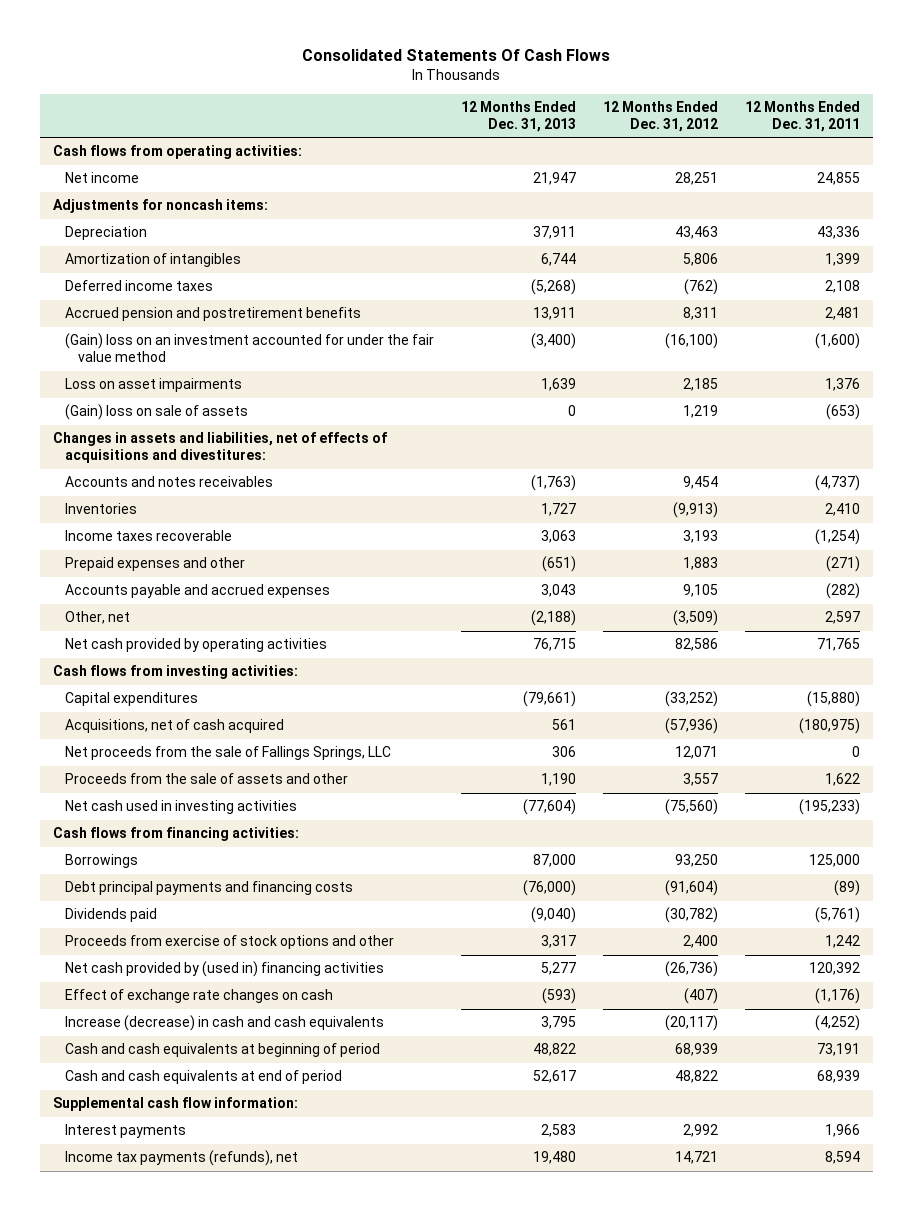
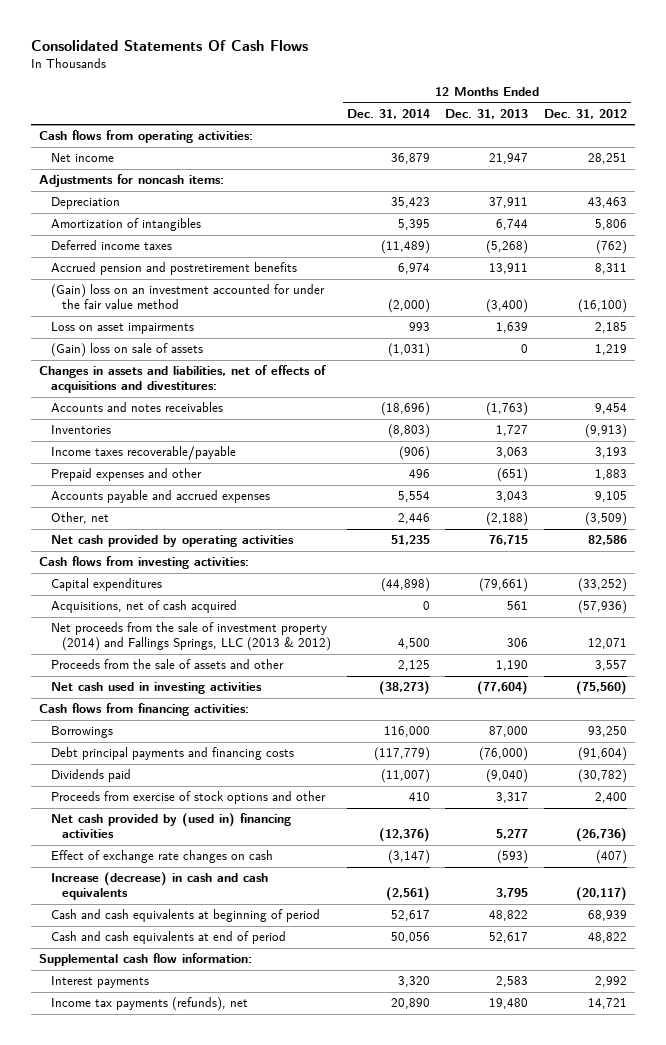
- | 12 Months Ended Dec. 31, 2013 | 12 Months Ended Dec. 31, 2012 | 12 Months Ended Dec. 31, 2011
+ | 12 Months Ended Dec. 31, 2014 | 12 Months Ended Dec. 31, 2013 | 12 Months Ended Dec. 31, 2012
- Income taxes recoverable | 3,063 | 3,193 | (1,254)
+ Income taxes recoverable/payable | (906) | 3,063 | 3,193
- Net proceeds from the sale of Fallings Springs, LLC | 306 | 12,071 | 0
+ Net proceeds from the sale of investment property (2014) and Fallings Springs, LLC (2013 & 2012) | 4,500 | 306 | 12,071

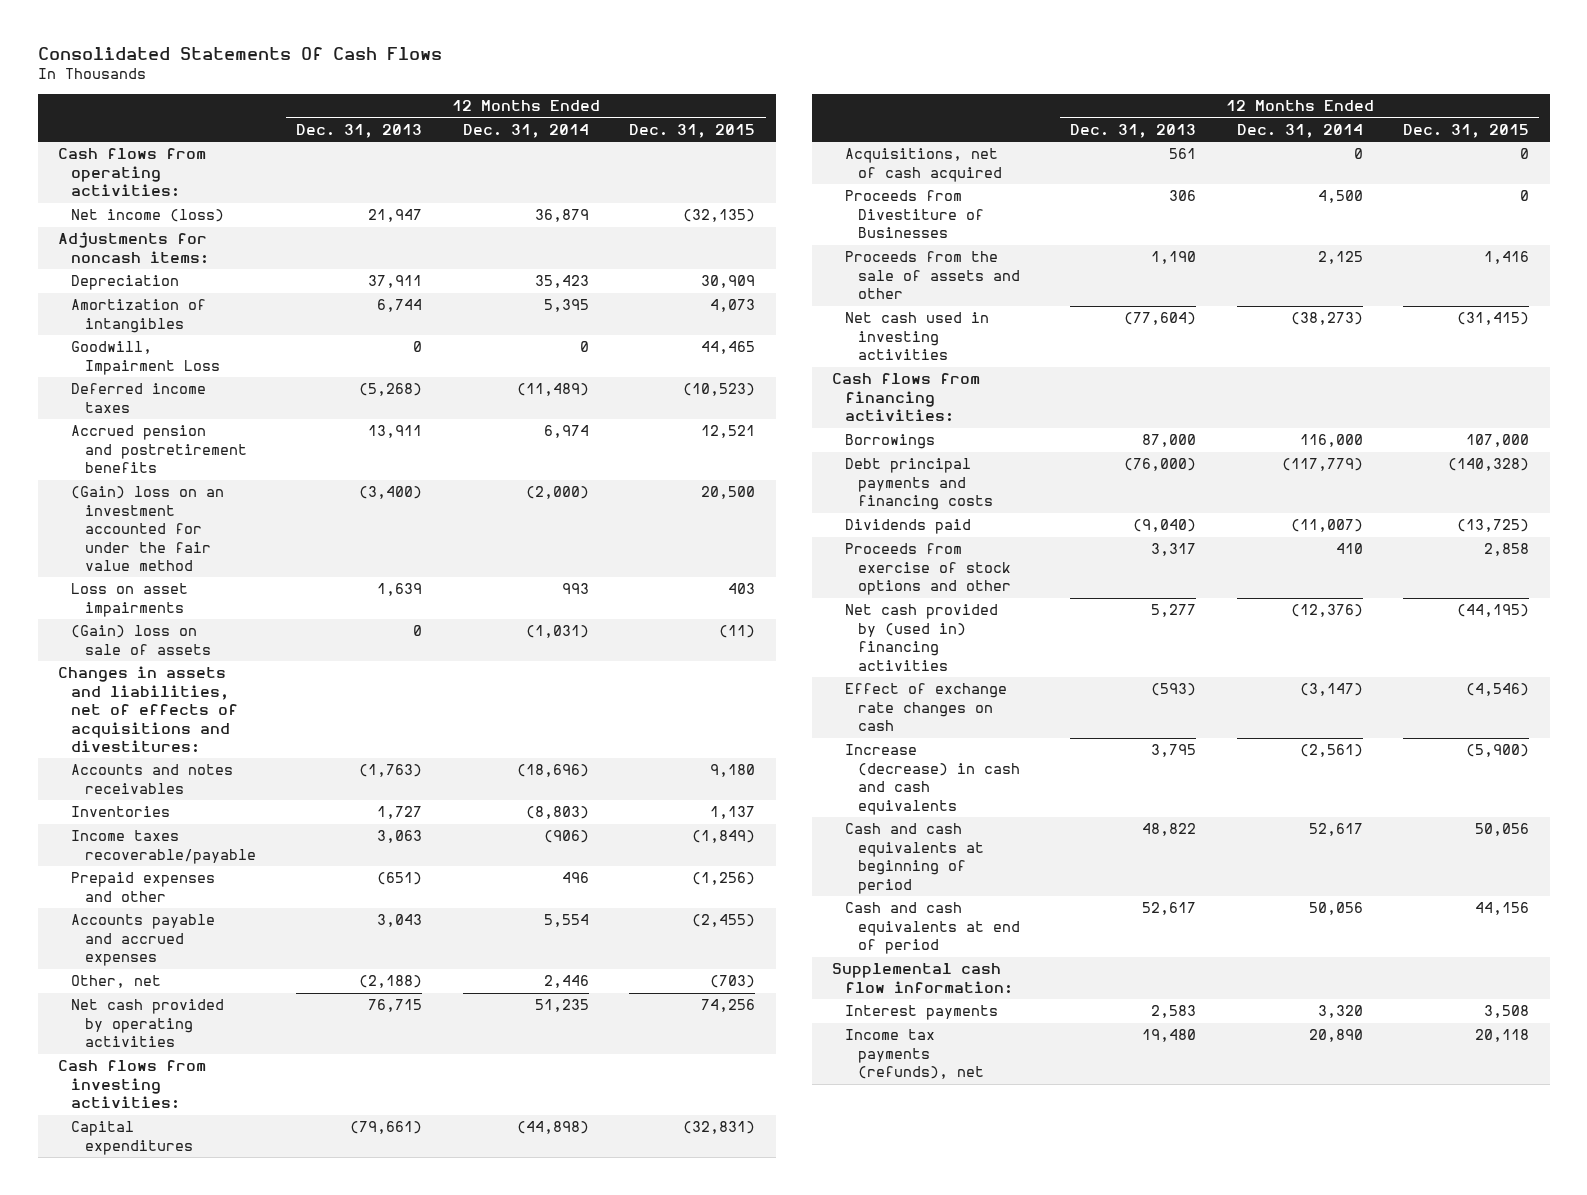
- | 12 Months Ended Dec. 31, 2014 | 12 Months Ended Dec. 31, 2013 | 12 Months Ended Dec. 31, 2012
+ | 12 Months Ended Dec. 31, 2013 | 12 Months Ended Dec. 31, 2014 | 12 Months Ended Dec. 31, 2015
- Net income | 36,879 | 21,947 | 28,251
+ Net income (loss) | 21,947 | 36,879 | (32,135)
+ Goodwill, Impairment Loss | 0 | 0 | 44,465
- Net proceeds from the sale of investment property (2014) and Fallings Springs, LLC (2013 & 2012) | 4,500 | 306 | 12,071
+ Proceeds from Divestiture of Businesses | 306 | 4,500 | 0

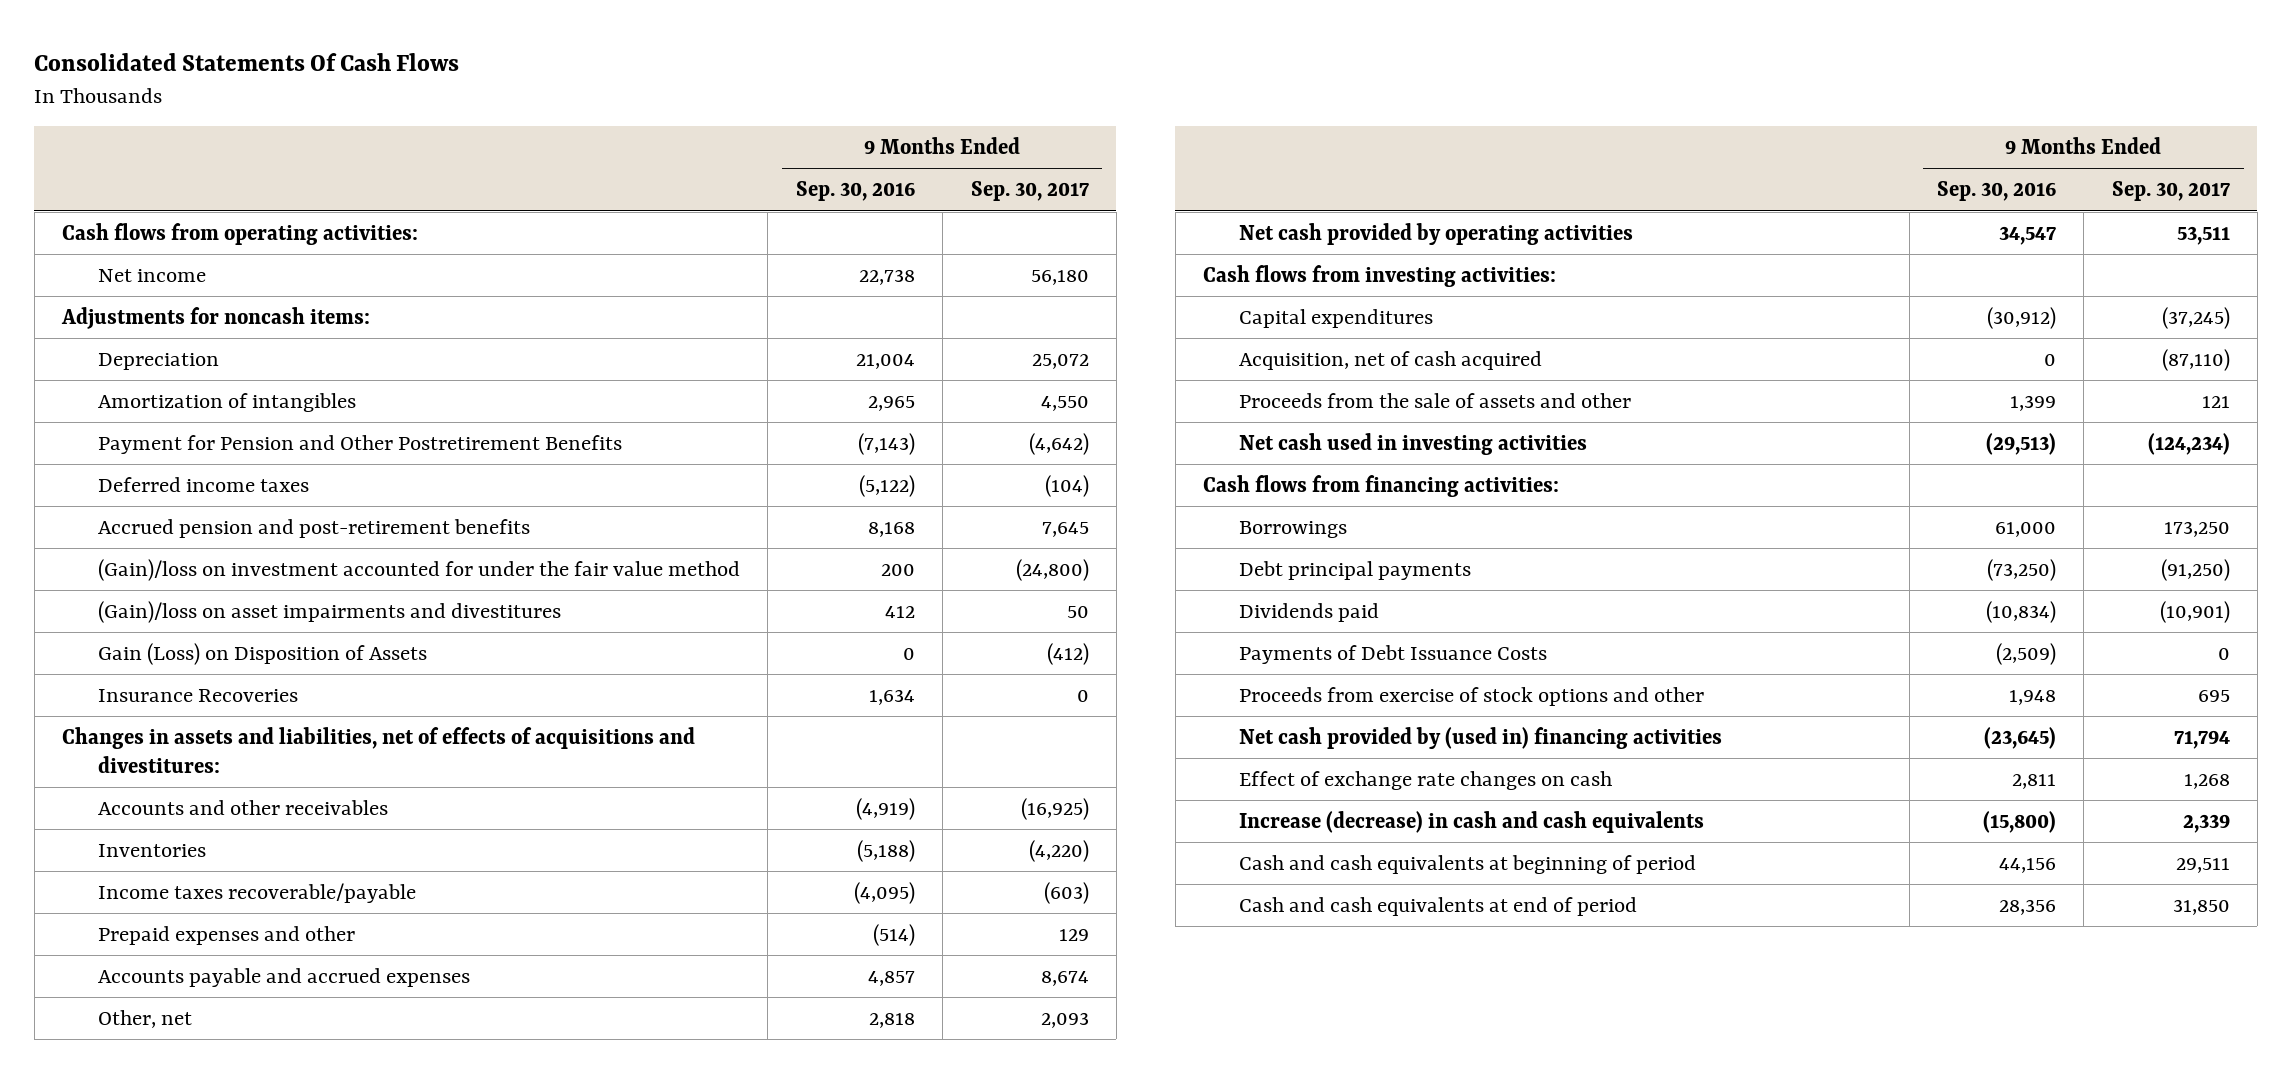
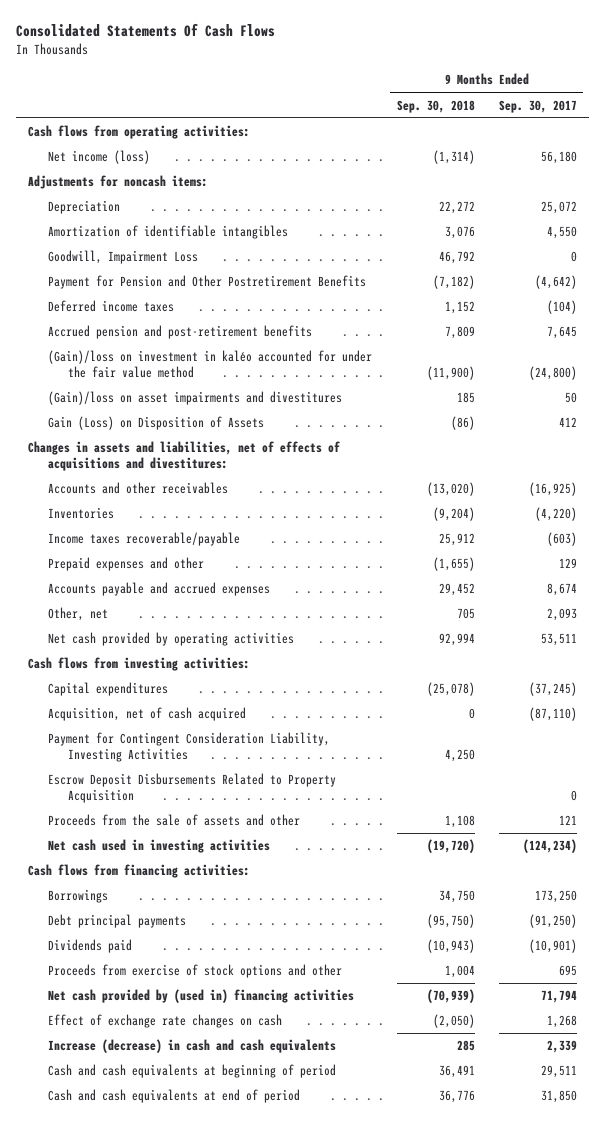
- | 9 Months Ended Sep. 30, 2016 | 9 Months Ended Sep. 30, 2017
+ | 9 Months Ended Sep. 30, 2018 | 9 Months Ended Sep. 30, 2017
- Net income | 22,738 | 56,180
+ Net income (loss) | (1,314) | 56,180
- Amortization of intangibles | 2,965 | 4,550
+ Amortization of identifiable intangibles | 3,076 | 4,550
+ Goodwill, Impairment Loss | 46,792 | 0
- (Gain)/loss on investment accounted for under the fair value method | 200 | (24,800)
+ (Gain)/loss on investment in kaléo accounted for under the fair value method | (11,900) | (24,800)
- Gain (Loss) on Disposition of Assets | 0 | (412)
- Insurance Recoveries | 1,634 | 0
+ Gain (Loss) on Disposition of Assets | (86) | 412
+ Payment for Contingent Consideration Liability, Investing Activities | 4,250 |
+ Escrow Deposit Disbursements Related to Property Acquisition | | 0
- Payments of Debt Issuance Costs | (2,509) | 0

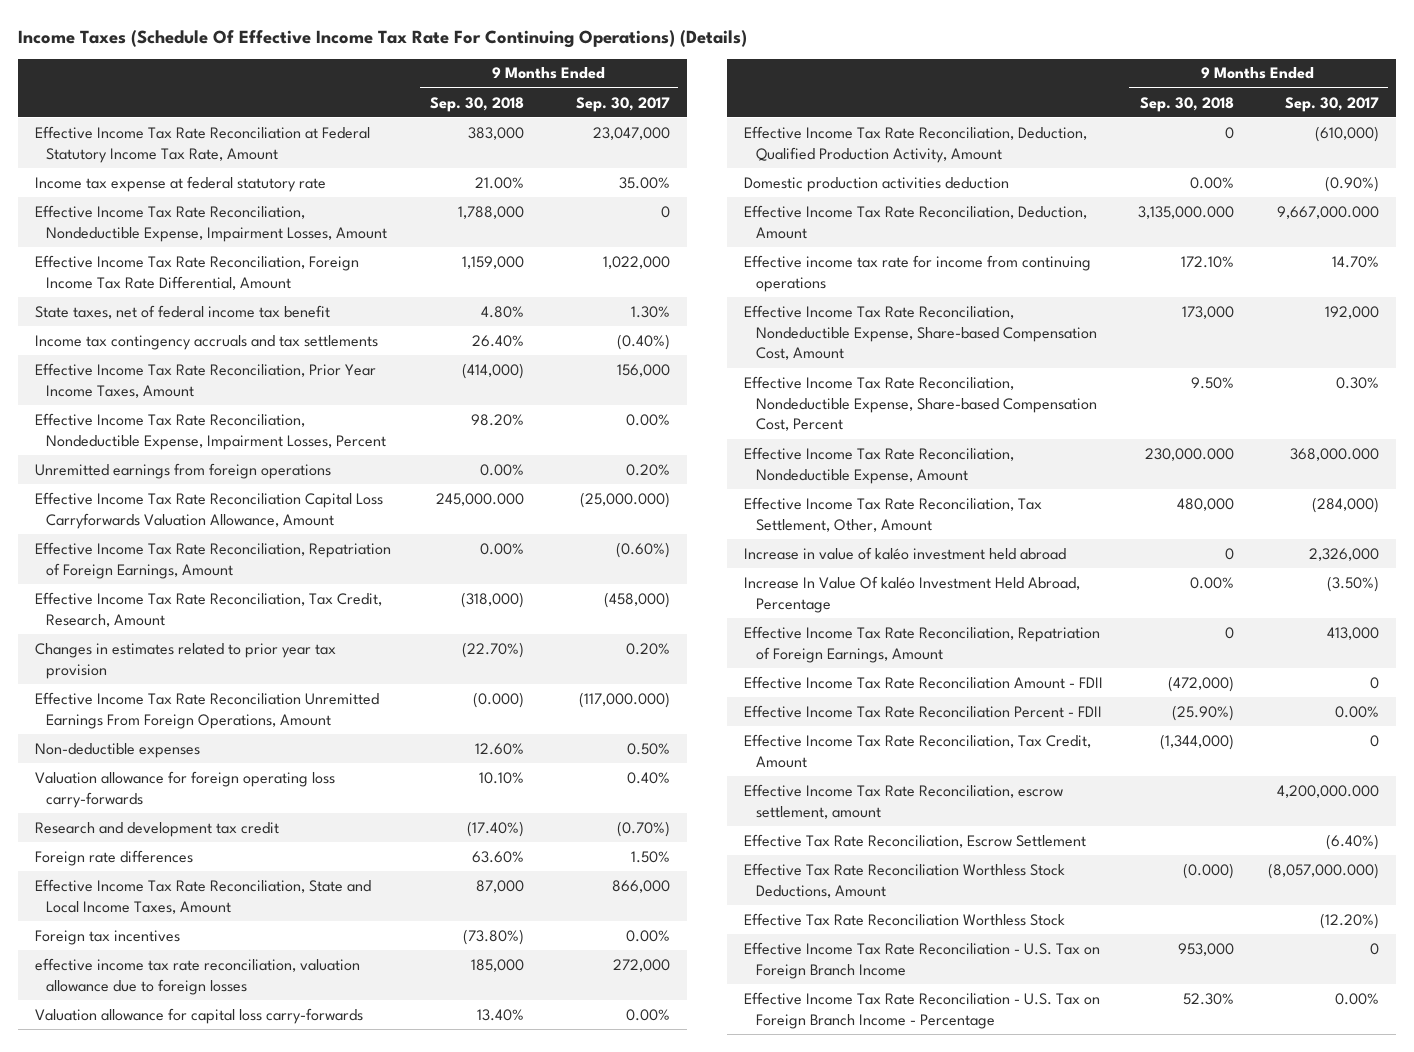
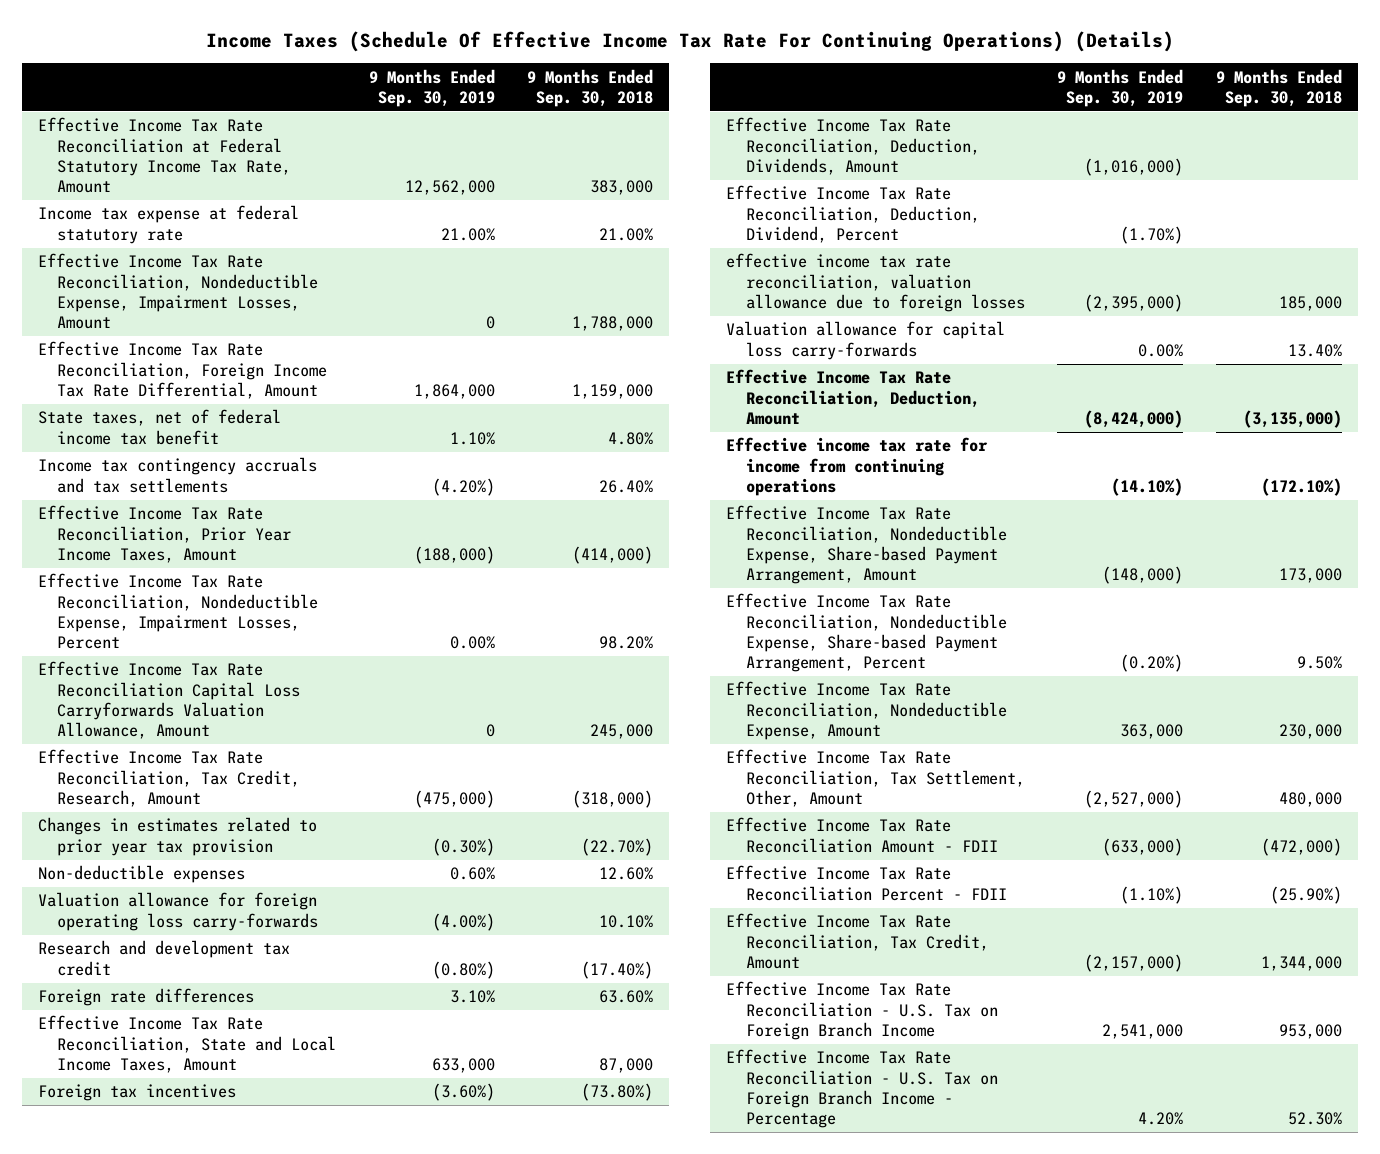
- | 9 Months Ended Sep. 30, 2018 | 9 Months Ended Sep. 30, 2017
+ | 9 Months Ended Sep. 30, 2019 | 9 Months Ended Sep. 30, 2018
- Unremitted earnings from foreign operations | 0.00% | 0.20%
- Effective Income Tax Rate Reconciliation Capital Loss Carryforwards Valuation Allowance, Amount | 245,000.000 | (25,000.000)
- Effective Income Tax Rate Reconciliation, Repatriation of Foreign Earnings, Amount | 0.00% | (0.60%)
+ Effective Income Tax Rate Reconciliation Capital Loss Carryforwards Valuation Allowance, Amount | 0 | 245,000
- Effective Income Tax Rate Reconciliation Unremitted Earnings From Foreign Operations, Amount | (0.000) | (117,000.000)
+ Effective Income Tax Rate Reconciliation, Deduction, Dividends, Amount | (1,016,000) |
+ Effective Income Tax Rate Reconciliation, Deduction, Dividend, Percent | (1.70%) |
- Effective Income Tax Rate Reconciliation, Deduction, Qualified Production Activity, Amount | 0 | (610,000)
- Domestic production activities deduction | 0.00% | (0.90%)
- Effective Income Tax Rate Reconciliation, Deduction, Amount | 3,135,000.000 | 9,667,000.000
- Effective income tax rate for income from continuing operations | 172.10% | 14.70%
- Effective Income Tax Rate Reconciliation, Nondeductible Expense, Share-based Compensation Cost, Amount | 173,000 | 192,000
- Effective Income Tax Rate Reconciliation, Nondeductible Expense, Share-based Compensation Cost, Percent | 9.50% | 0.30%
- Effective Income Tax Rate Reconciliation, Nondeductible Expense, Amount | 230,000.000 | 368,000.000
+ Effective Income Tax Rate Reconciliation, Deduction, Amount | (8,424,000) | (3,135,000)
+ Effective income tax rate for income from continuing operations | (14.10%) | (172.10%)
+ Effective Income Tax Rate Reconciliation, Nondeductible Expense, Share-based Payment Arrangement, Amount | (148,000) | 173,000
+ Effective Income Tax Rate Reconciliation, Nondeductible Expense, Share-based Payment Arrangement, Percent | (0.20%) | 9.50%
+ Effective Income Tax Rate Reconciliation, Nondeductible Expense, Amount | 363,000 | 230,000
- Increase in value of kaléo investment held abroad | 0 | 2,326,000
- Increase In Value Of kaléo Investment Held Abroad, Percentage | 0.00% | (3.50%)
- Effective Income Tax Rate Reconciliation, Repatriation of Foreign Earnings, Amount | 0 | 413,000
- Effective Income Tax Rate Reconciliation, Tax Credit, Amount | (1,344,000) | 0
- Effective Income Tax Rate Reconciliation, escrow settlement, amount | | 4,200,000.000
- Effective Tax Rate Reconciliation, Escrow Settlement | | (6.40%)
- Effective Tax Rate Reconciliation Worthless Stock Deductions, Amount | (0.000) | (8,057,000.000)
- Effective Tax Rate Reconciliation Worthless Stock | | (12.20%)
+ Effective Income Tax Rate Reconciliation, Tax Credit, Amount | (2,157,000) | 1,344,000

